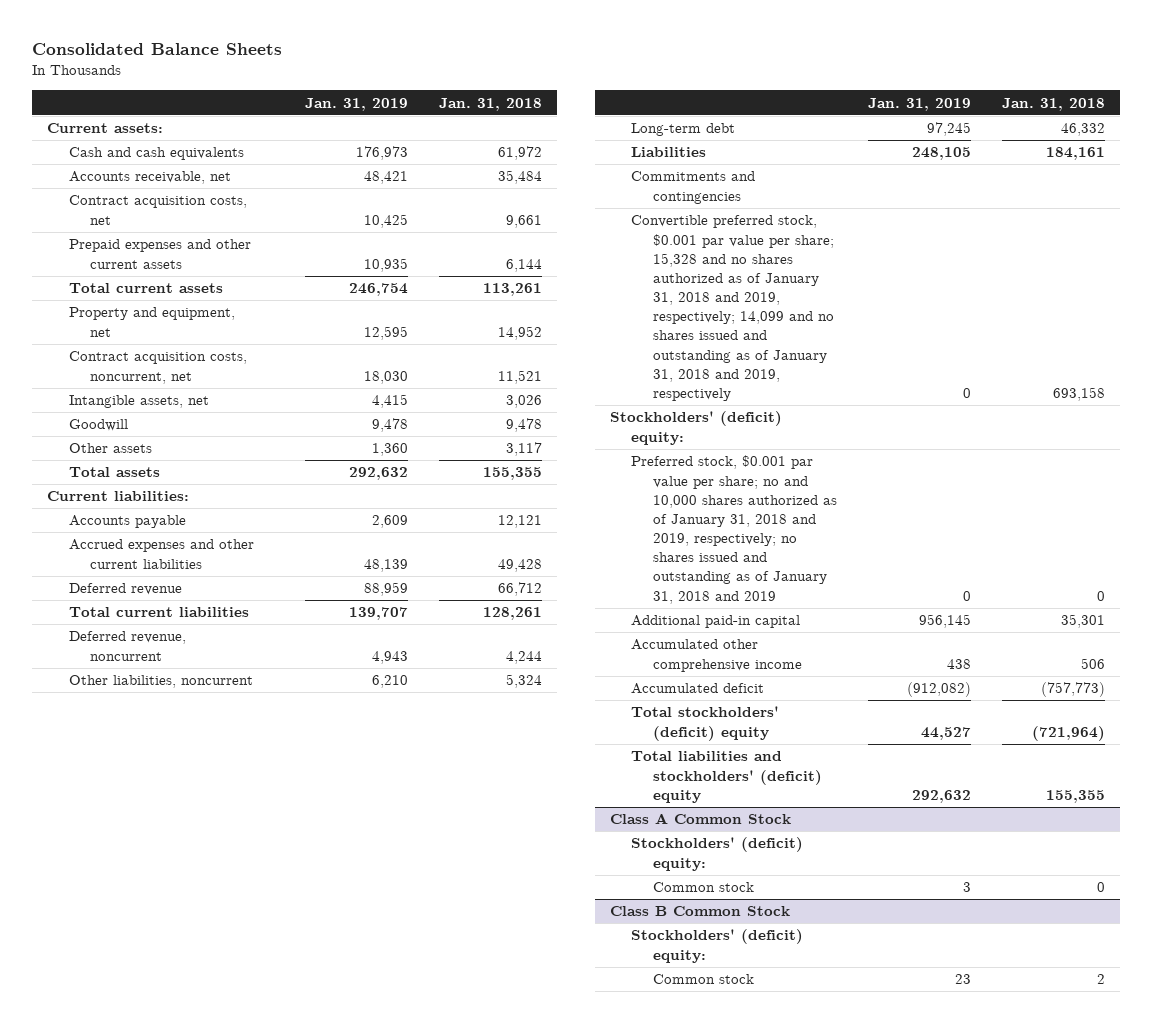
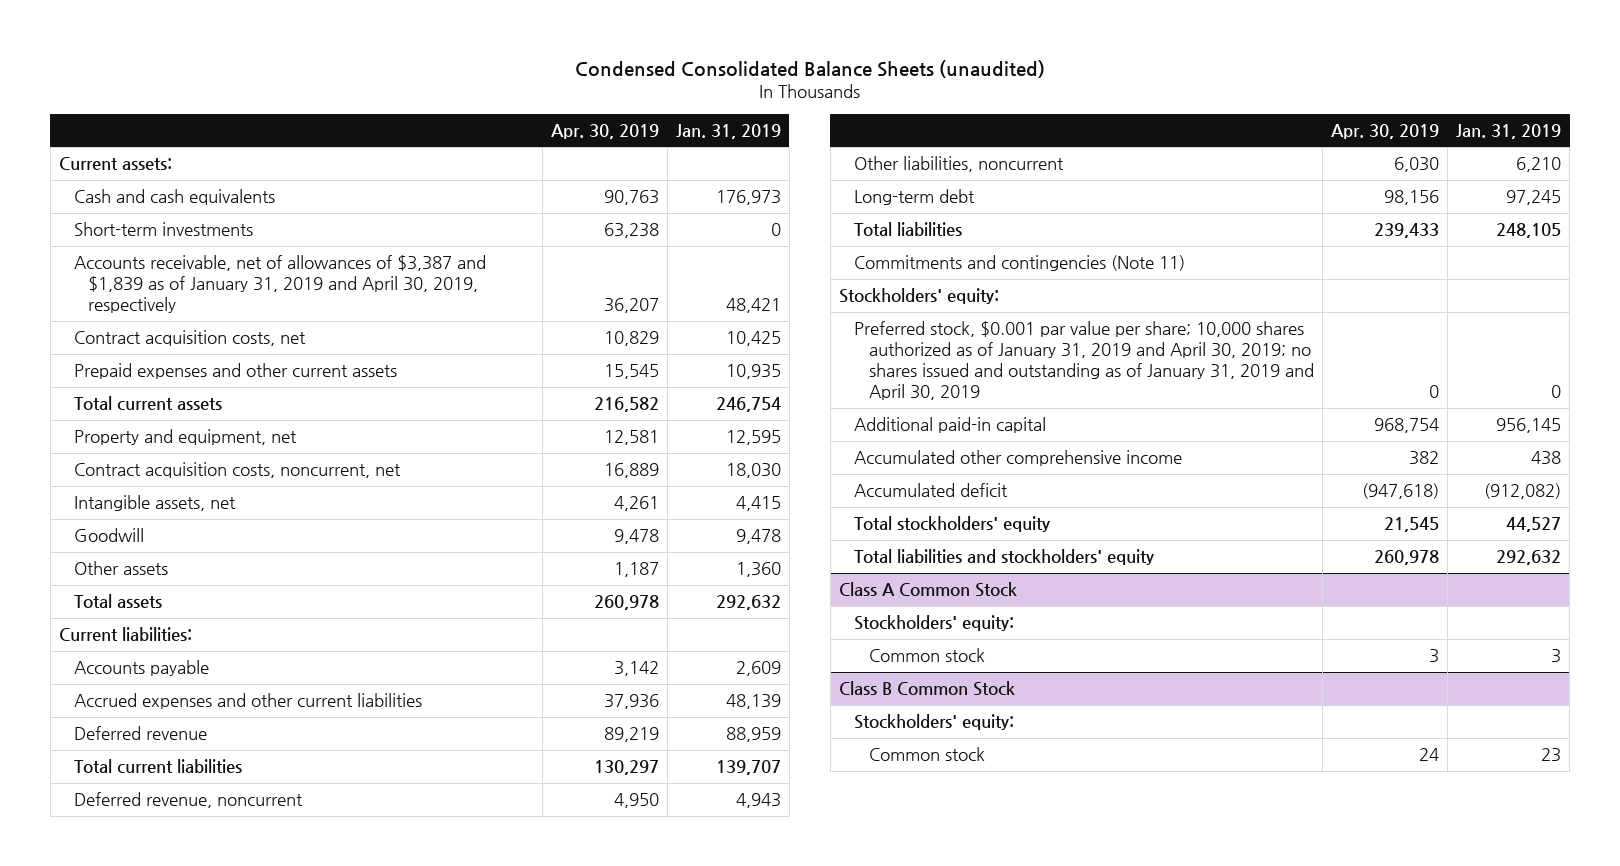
- Consolidated Balance Sheets
+ Condensed Consolidated Balance Sheets (unaudited)
- | Jan. 31, 2019 | Jan. 31, 2018
+ | Apr. 30, 2019 | Jan. 31, 2019
- Accounts receivable, net | 48,421 | 35,484
+ Short-term investments | 63,238 | 0
+ Accounts receivable, net of allowances of $3,387 and $1,839 as of January 31, 2019 and April 30, 2019, respectively | 36,207 | 48,421
- Liabilities | 248,105 | 184,161
- Commitments and contingencies
- Convertible preferred stock, $0.001 par value per share; 15,328 and no shares authorized as of January 31, 2018 and 2019, respectively; 14,099 and no shares issued and outstanding as of January 31, 2018 and 2019, respectively | 0 | 693,158
- Stockholders' (deficit) equity:
- Preferred stock, $0.001 par value per share; no and 10,000 shares authorized as of January 31, 2018 and 2019, respectively; no shares issued and outstanding as of January 31, 2018 and 2019 | 0 | 0
+ Total liabilities | 239,433 | 248,105
+ Commitments and contingencies (Note 11)
+ Stockholders' equity:
+ Preferred stock, $0.001 par value per share; 10,000 shares authorized as of January 31, 2019 and April 30, 2019; no shares issued and outstanding as of January 31, 2019 and April 30, 2019 | 0 | 0
- Total stockholders' (deficit) equity | 44,527 | (721,964)
- Total liabilities and stockholders' (deficit) equity | 292,632 | 155,355
+ Total stockholders' equity | 21,545 | 44,527
+ Total liabilities and stockholders' equity | 260,978 | 292,632
@ Class A Common Stock
- Stockholders' (deficit) equity:
+ Stockholders' equity:
@ Class B Common Stock
- Stockholders' (deficit) equity:
+ Stockholders' equity:

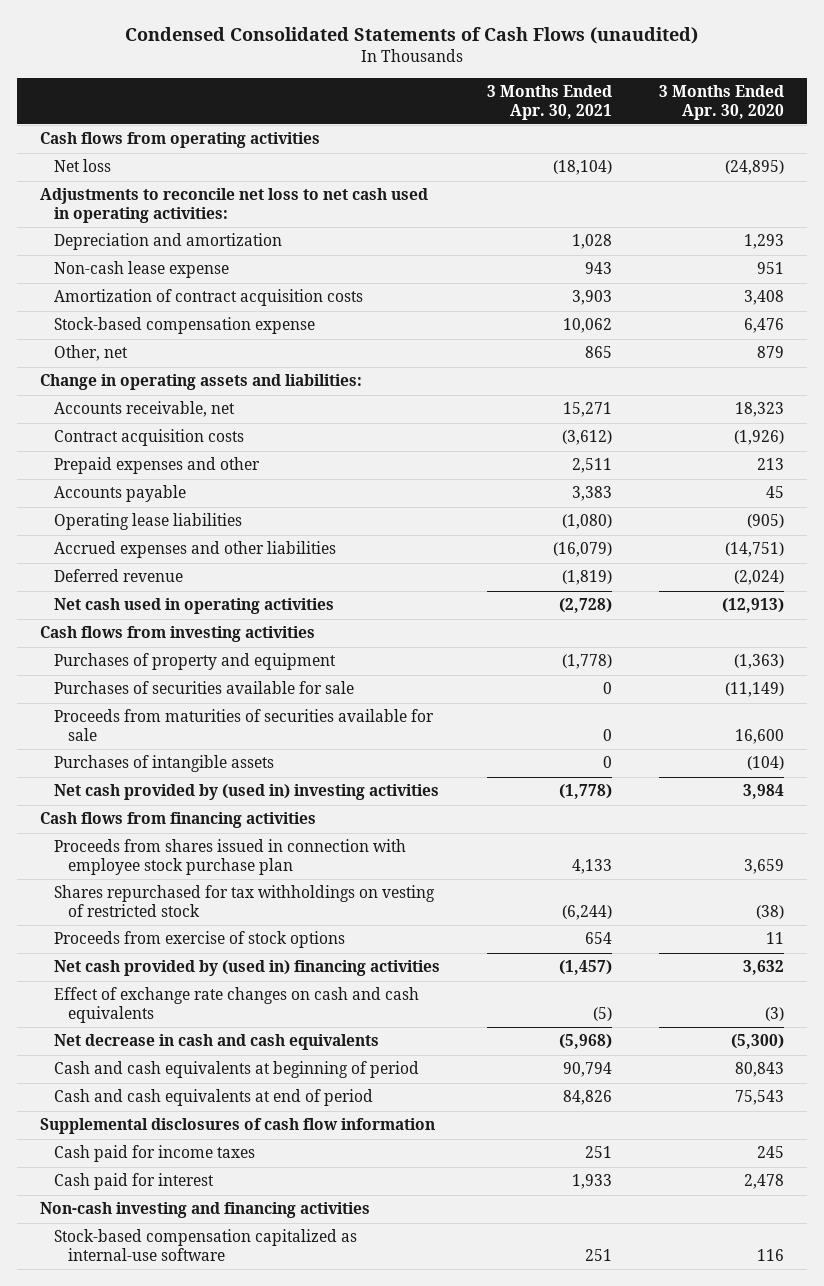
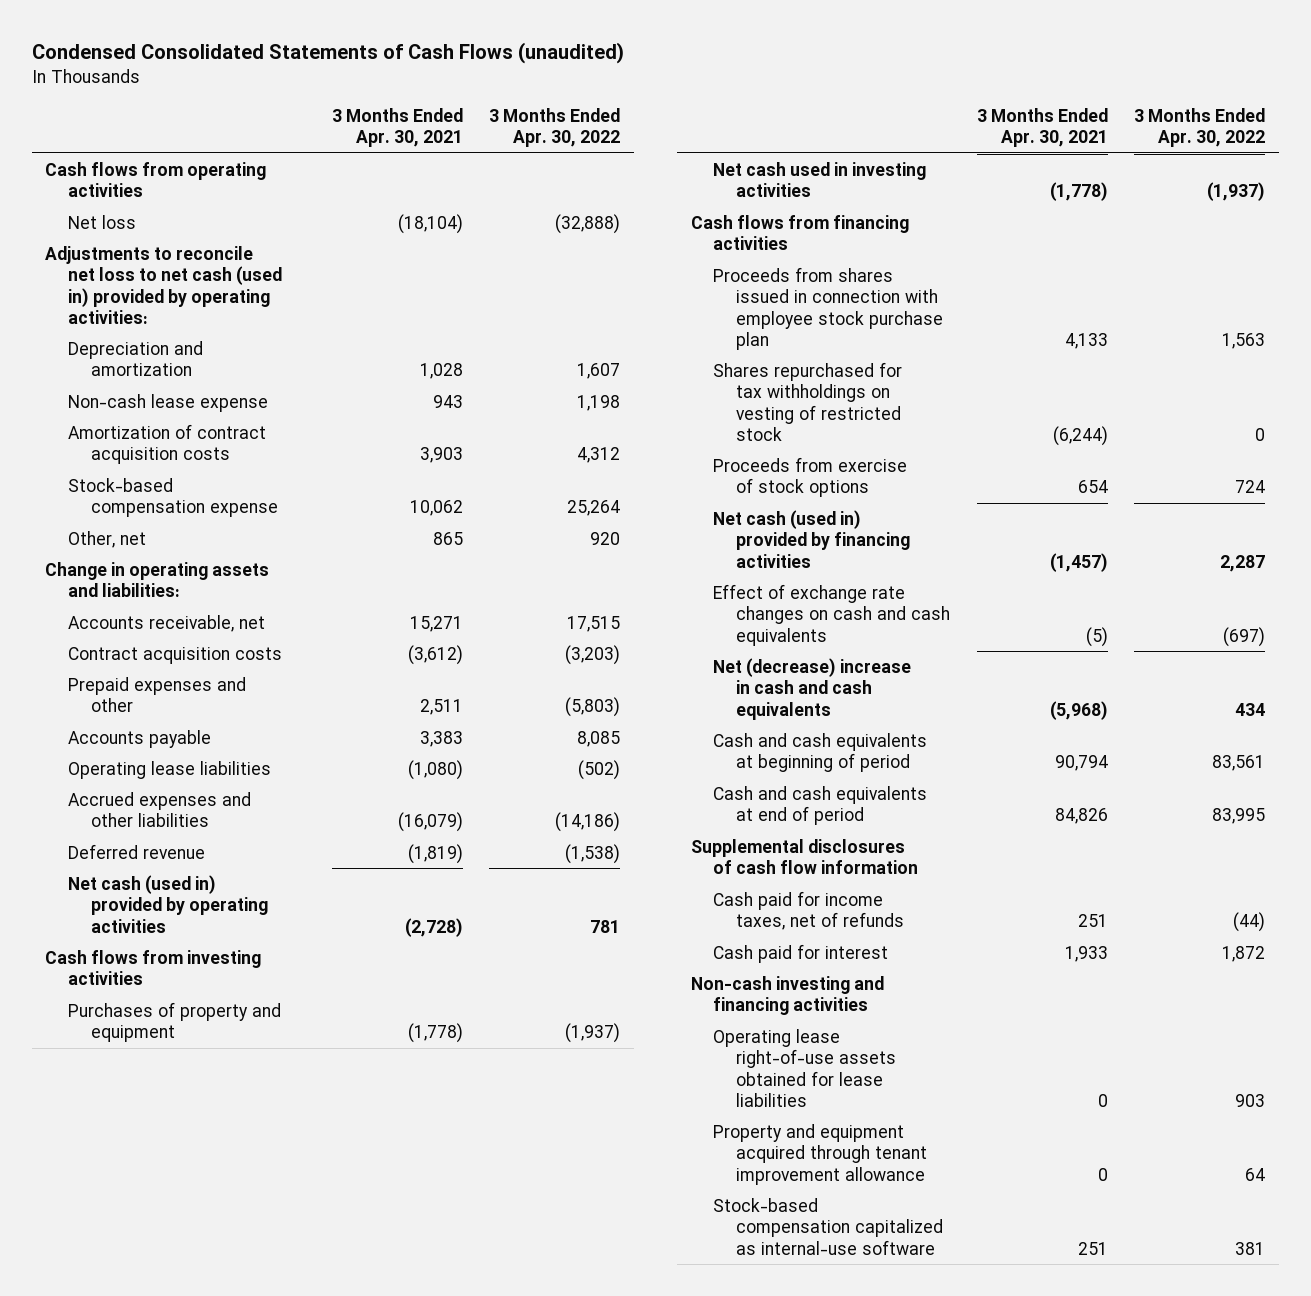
- | 3 Months Ended Apr. 30, 2021 | 3 Months Ended Apr. 30, 2020
+ | 3 Months Ended Apr. 30, 2021 | 3 Months Ended Apr. 30, 2022
- Adjustments to reconcile net loss to net cash used in operating activities:
+ Adjustments to reconcile net loss to net cash (used in) provided by operating activities:
- Net cash used in operating activities | (2,728) | (12,913)
+ Net cash (used in) provided by operating activities | (2,728) | 781
- Purchases of securities available for sale | 0 | (11,149)
- Proceeds from maturities of securities available for sale | 0 | 16,600
- Purchases of intangible assets | 0 | (104)
- Net cash provided by (used in) investing activities | (1,778) | 3,984
+ Net cash used in investing activities | (1,778) | (1,937)
- Net cash provided by (used in) financing activities | (1,457) | 3,632
+ Net cash (used in) provided by financing activities | (1,457) | 2,287
- Net decrease in cash and cash equivalents | (5,968) | (5,300)
+ Net (decrease) increase in cash and cash equivalents | (5,968) | 434
- Cash paid for income taxes | 251 | 245
+ Cash paid for income taxes, net of refunds | 251 | (44)
+ Operating lease right-of-use assets obtained for lease liabilities | 0 | 903
+ Property and equipment acquired through tenant improvement allowance | 0 | 64

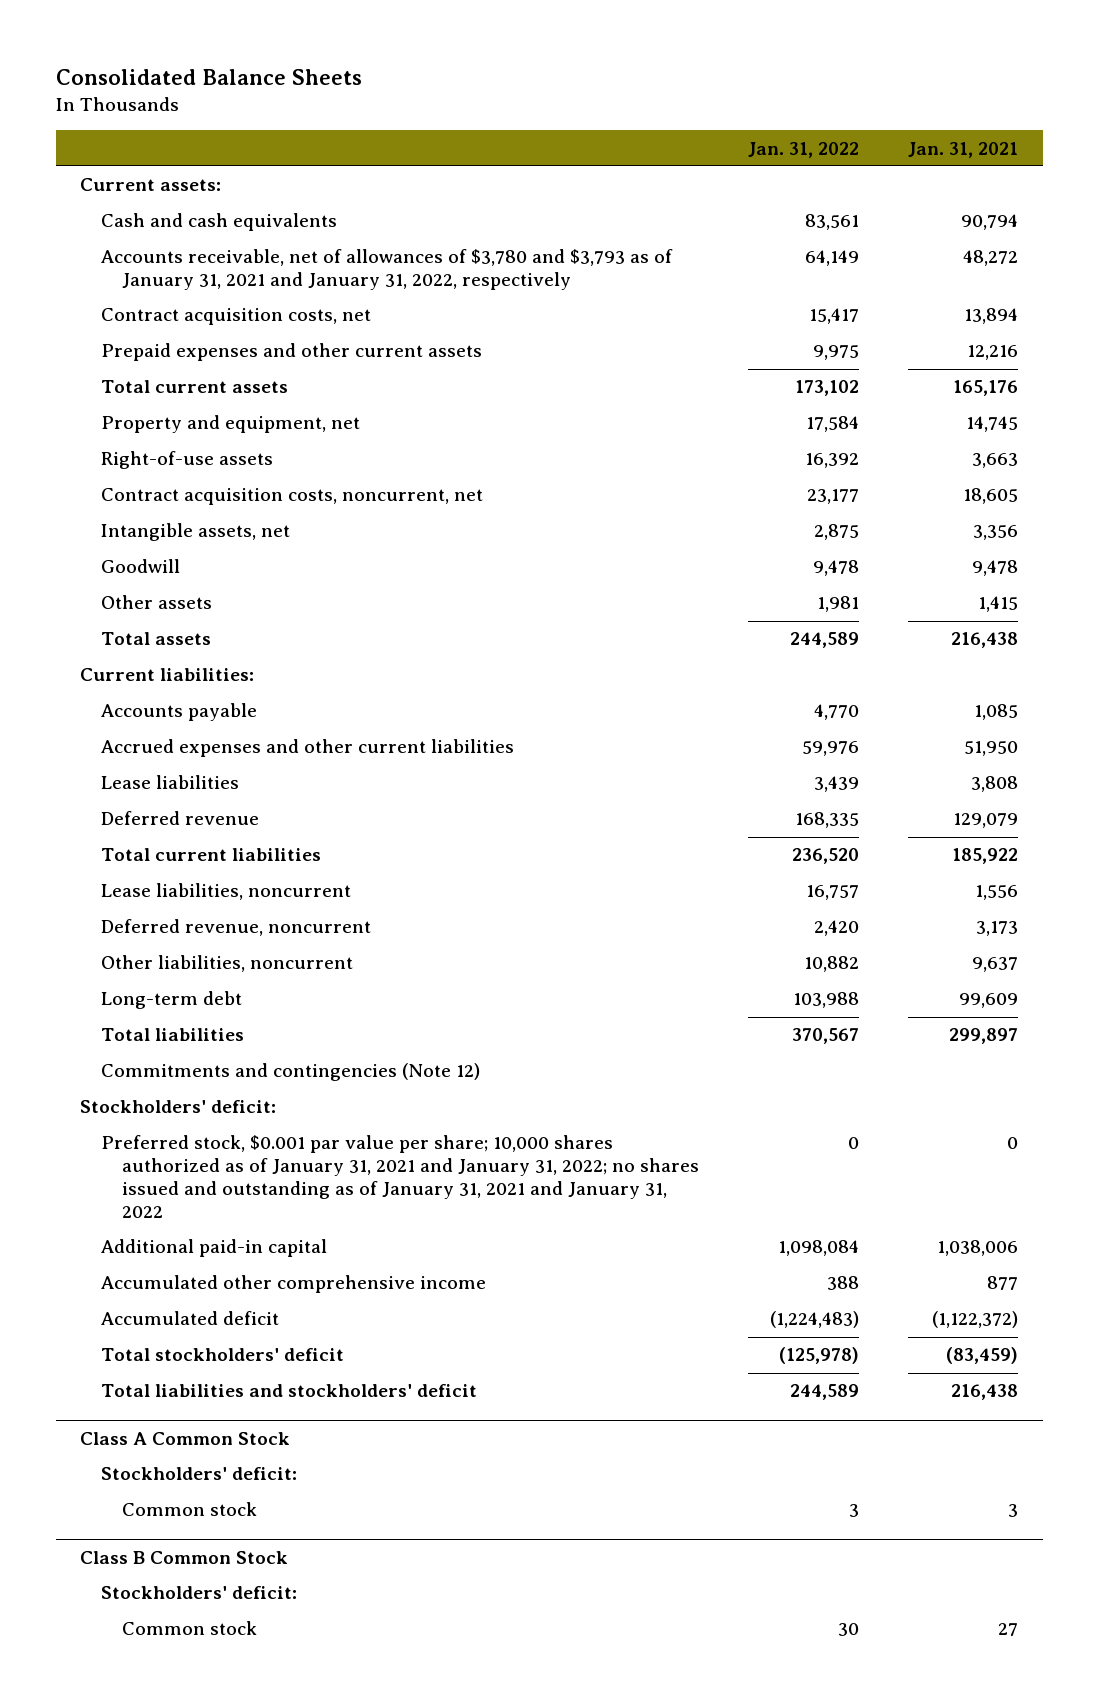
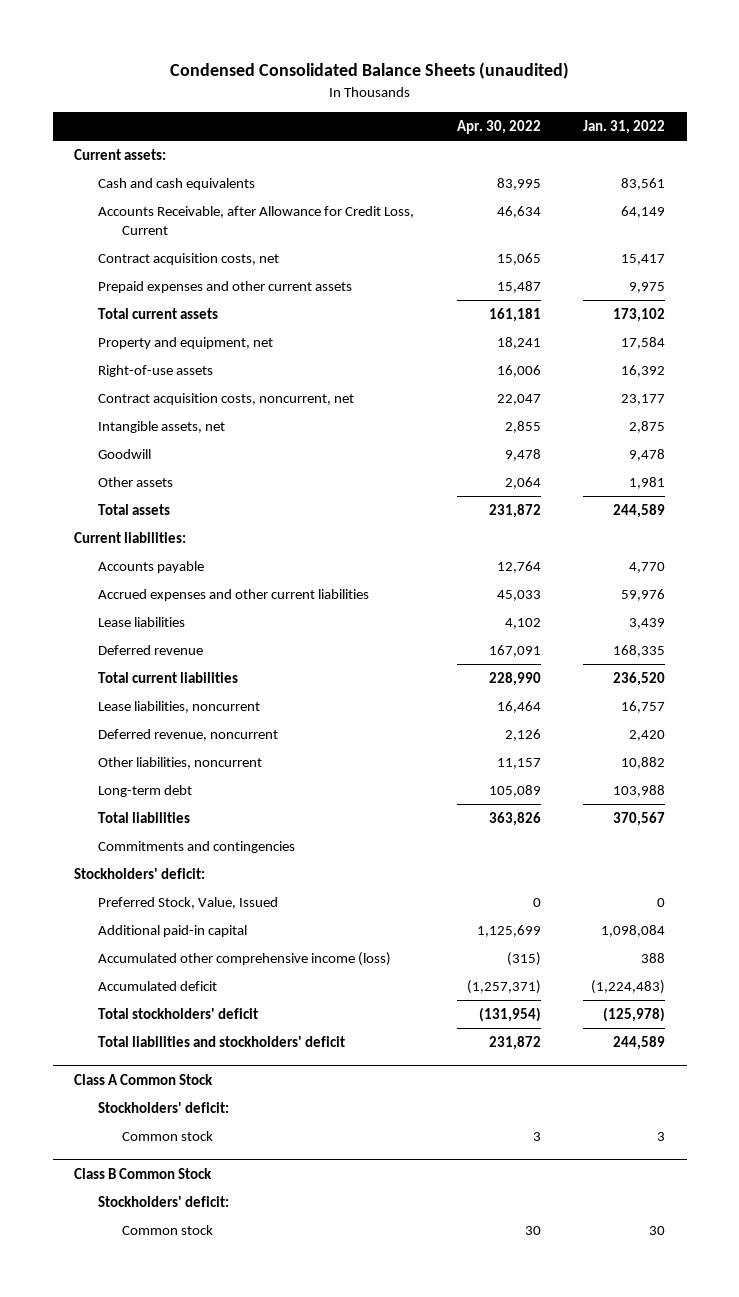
- Consolidated Balance Sheets
+ Condensed Consolidated Balance Sheets (unaudited)
- | Jan. 31, 2022 | Jan. 31, 2021
+ | Apr. 30, 2022 | Jan. 31, 2022
- Accounts receivable, net of allowances of $3,780 and $3,793 as of January 31, 2021 and January 31, 2022, respectively | 64,149 | 48,272
+ Accounts Receivable, after Allowance for Credit Loss, Current | 46,634 | 64,149
- Commitments and contingencies (Note 12)
+ Commitments and contingencies
- Preferred stock, $0.001 par value per share; 10,000 shares authorized as of January 31, 2021 and January 31, 2022; no shares issued and outstanding as of January 31, 2021 and January 31, 2022 | 0 | 0
+ Preferred Stock, Value, Issued | 0 | 0
- Accumulated other comprehensive income | 388 | 877
+ Accumulated other comprehensive income (loss) | (315) | 388

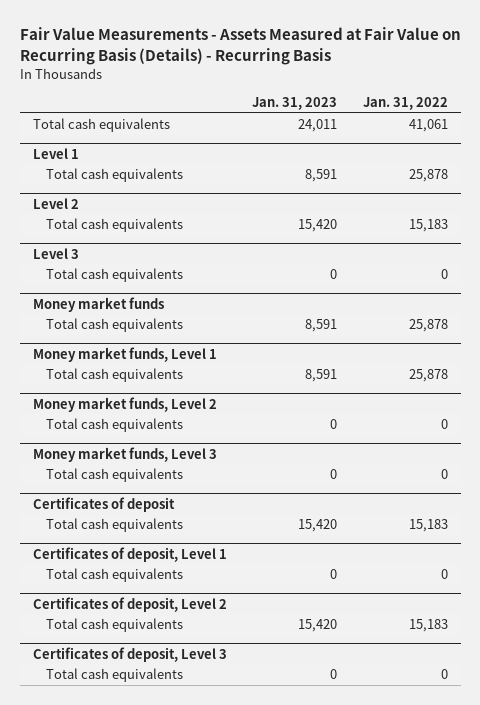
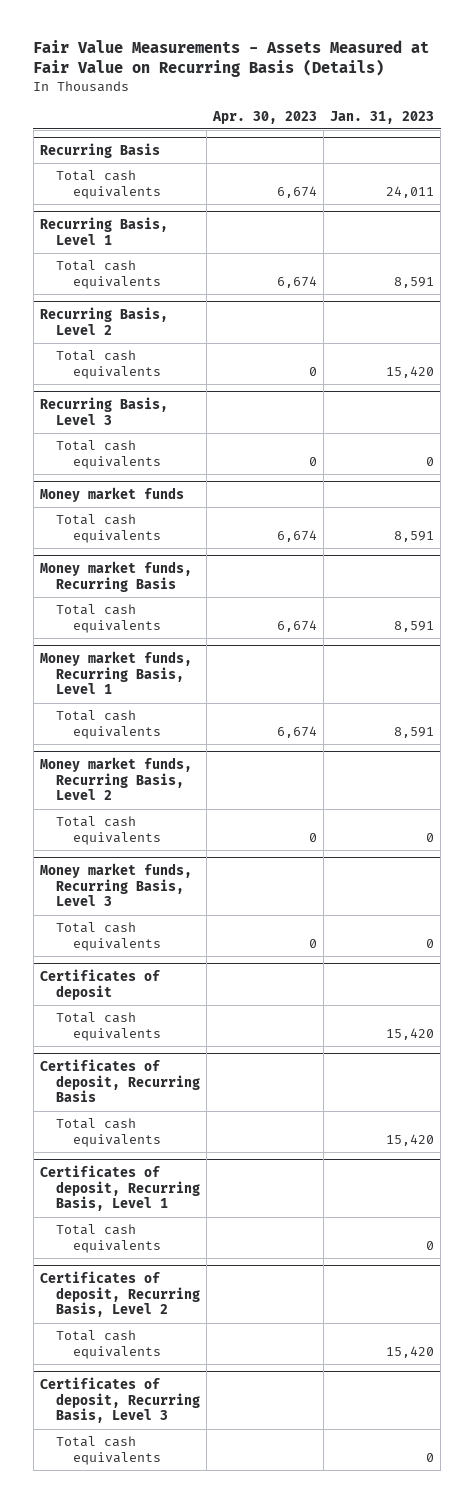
- Fair Value Measurements - Assets Measured at Fair Value on Recurring Basis (Details) - Recurring Basis
+ Fair Value Measurements - Assets Measured at Fair Value on Recurring Basis (Details)
- | Jan. 31, 2023 | Jan. 31, 2022
+ | Apr. 30, 2023 | Jan. 31, 2023
+ Recurring Basis
- Level 1
+ Recurring Basis, Level 1
- Level 2
+ Recurring Basis, Level 2
- Level 3
+ Recurring Basis, Level 3
- Money market funds, Level 1
+ Money market funds, Recurring Basis
- Money market funds, Level 2
+ Money market funds, Recurring Basis, Level 1
+ Total cash equivalents | 6,674 | 8,591
+ Money market funds, Recurring Basis, Level 2
- Money market funds, Level 3
+ Money market funds, Recurring Basis, Level 3
- Certificates of deposit, Level 1
+ Certificates of deposit, Recurring Basis
+ Total cash equivalents | | 15,420
+ Certificates of deposit, Recurring Basis, Level 1
- Certificates of deposit, Level 2
+ Certificates of deposit, Recurring Basis, Level 2
- Certificates of deposit, Level 3
+ Certificates of deposit, Recurring Basis, Level 3

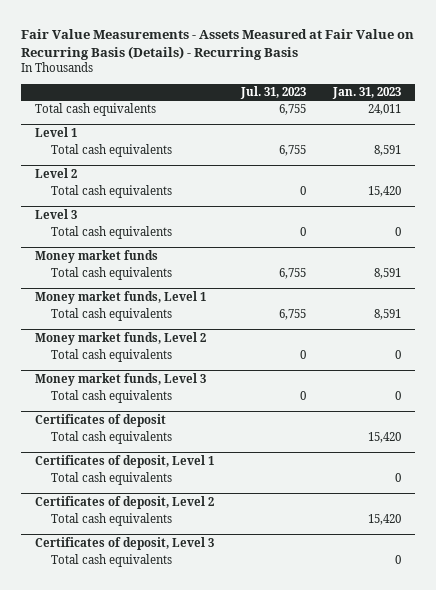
- Fair Value Measurements - Assets Measured at Fair Value on Recurring Basis (Details)
+ Fair Value Measurements - Assets Measured at Fair Value on Recurring Basis (Details) - Recurring Basis
- | Apr. 30, 2023 | Jan. 31, 2023
+ | Jul. 31, 2023 | Jan. 31, 2023
- Recurring Basis
- Recurring Basis, Level 1
+ Level 1
- Recurring Basis, Level 2
+ Level 2
- Recurring Basis, Level 3
+ Level 3
- Money market funds, Recurring Basis
- Total cash equivalents | 6,674 | 8,591
- Money market funds, Recurring Basis, Level 1
+ Money market funds, Level 1
- Money market funds, Recurring Basis, Level 2
+ Money market funds, Level 2
- Money market funds, Recurring Basis, Level 3
+ Money market funds, Level 3
- Certificates of deposit, Recurring Basis
- Total cash equivalents | | 15,420
- Certificates of deposit, Recurring Basis, Level 1
+ Certificates of deposit, Level 1
- Certificates of deposit, Recurring Basis, Level 2
+ Certificates of deposit, Level 2
- Certificates of deposit, Recurring Basis, Level 3
+ Certificates of deposit, Level 3

